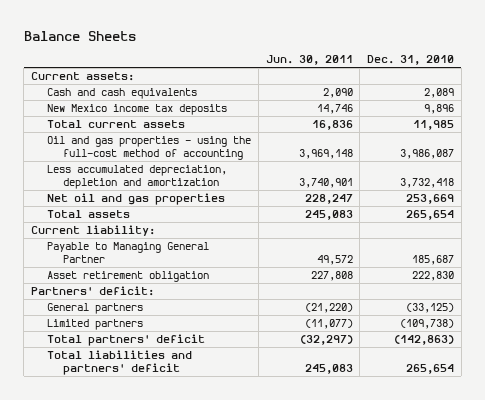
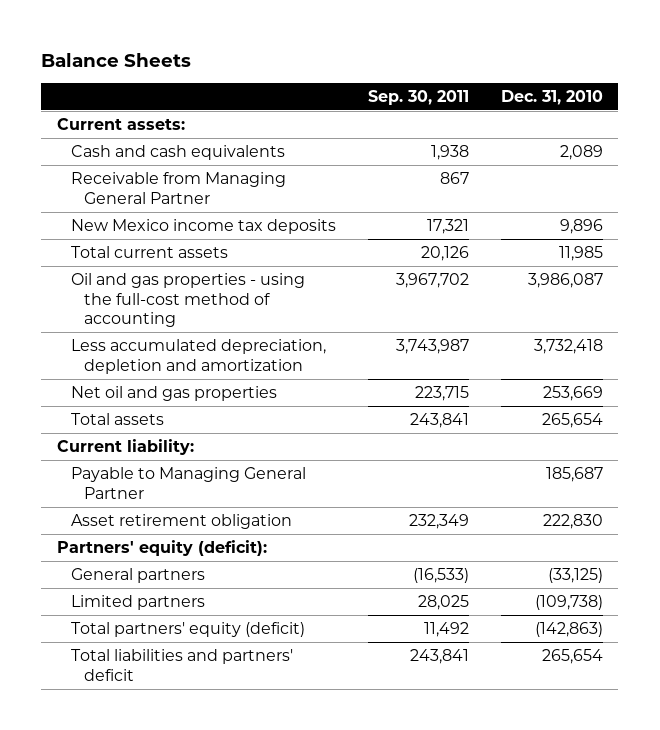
- | Jun. 30, 2011 | Dec. 31, 2010
+ | Sep. 30, 2011 | Dec. 31, 2010
+ Receivable from Managing General Partner | 867 |
- Partners' deficit:
+ Partners' equity (deficit):
- Total partners' deficit | (32,297) | (142,863)
+ Total partners' equity (deficit) | 11,492 | (142,863)

